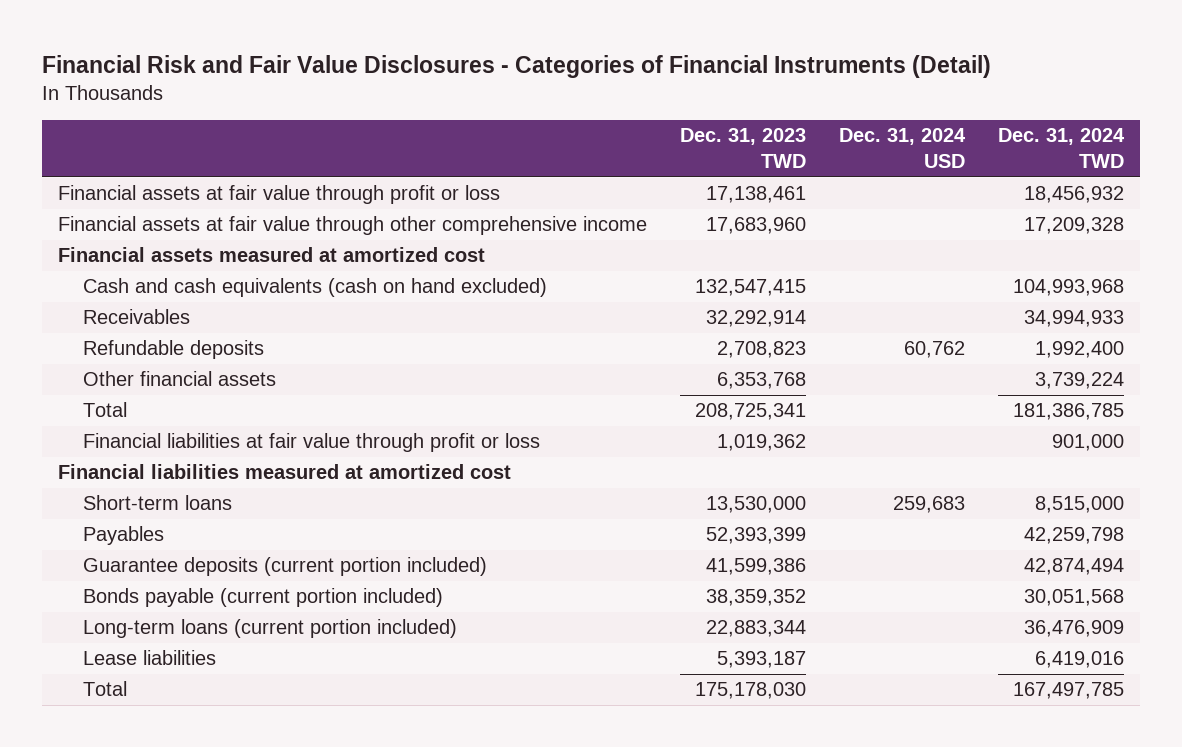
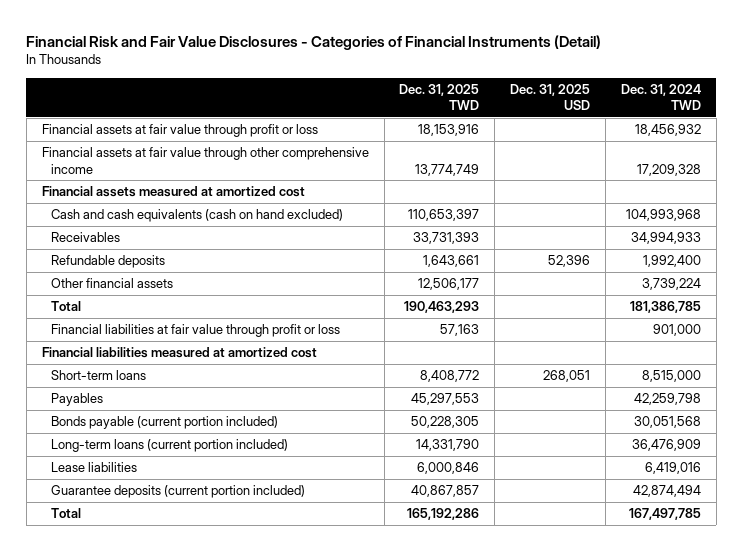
- | Dec. 31, 2023 TWD | Dec. 31, 2024 USD | Dec. 31, 2024 TWD
+ | Dec. 31, 2025 TWD | Dec. 31, 2025 USD | Dec. 31, 2024 TWD
moved down: Guarantee deposits (current portion included) | 40,867,857 | | 42,874,494

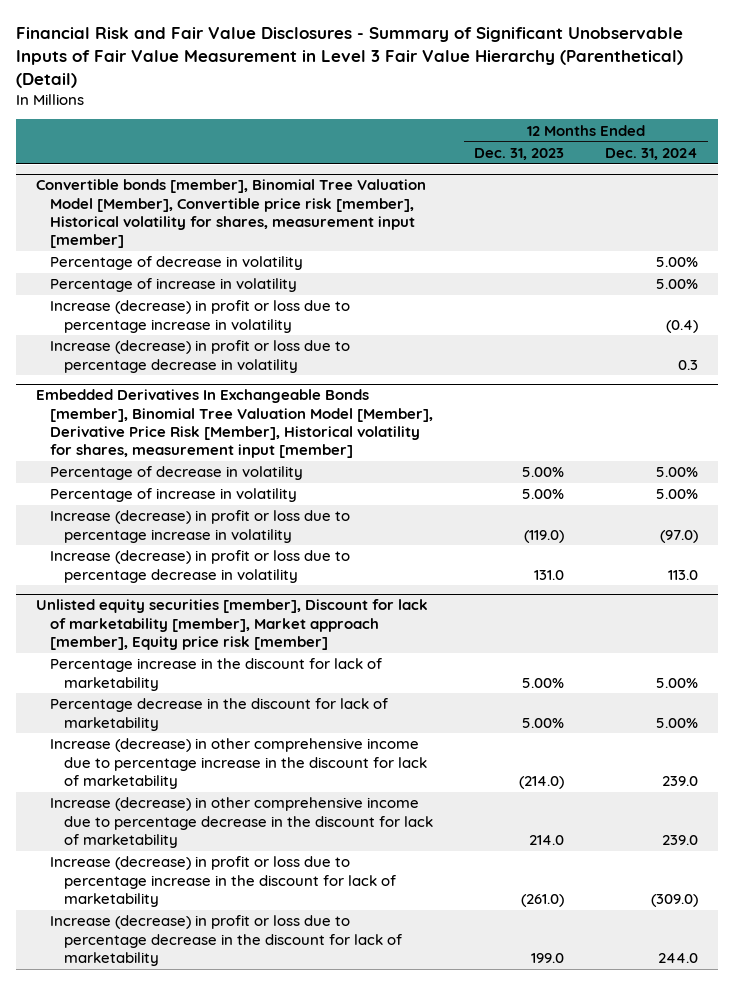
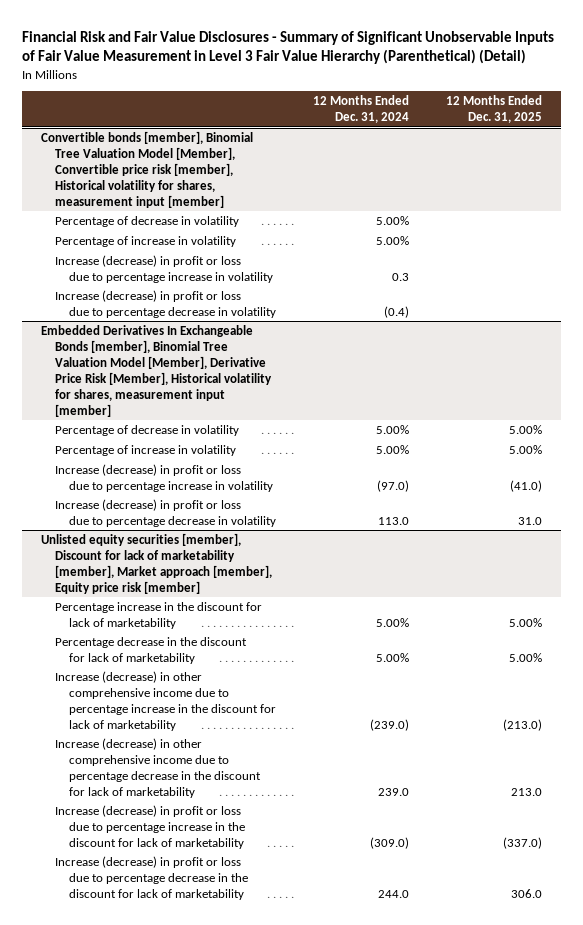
- | 12 Months Ended Dec. 31, 2023 | 12 Months Ended Dec. 31, 2024
+ | 12 Months Ended Dec. 31, 2024 | 12 Months Ended Dec. 31, 2025
@ Convertible bonds [member], Binomial Tree Valuation Model [Member], Convertible price risk [member], Historical volatility for shares, measurement input [member]
- Increase (decrease) in profit or loss due to percentage increase in volatility | | (0.4)
- Increase (decrease) in profit or loss due to percentage decrease in volatility | | 0.3
+ Increase (decrease) in profit or loss due to percentage increase in volatility | 0.3 |
+ Increase (decrease) in profit or loss due to percentage decrease in volatility | (0.4) |
@ Unlisted equity securities [member], Discount for lack of marketability [member], Market approach [member], Equity price risk [member]
- Increase (decrease) in other comprehensive income due to percentage increase in the discount for lack of marketability | (214.0) | 239.0
+ Increase (decrease) in other comprehensive income due to percentage increase in the discount for lack of marketability | (239.0) | (213.0)

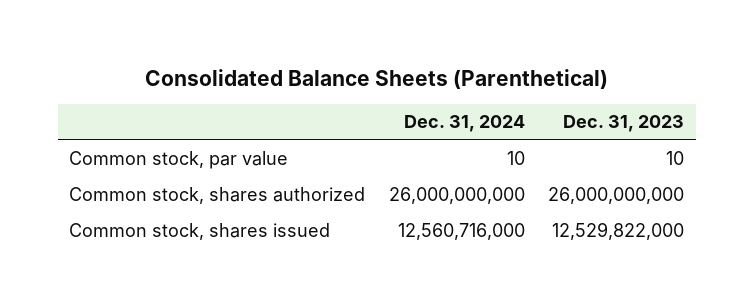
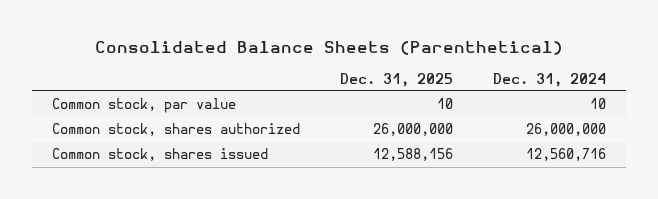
- | Dec. 31, 2024 | Dec. 31, 2023
+ | Dec. 31, 2025 | Dec. 31, 2024
- Common stock, shares authorized | 26,000,000,000 | 26,000,000,000
- Common stock, shares issued | 12,560,716,000 | 12,529,822,000
+ Common stock, shares authorized | 26,000,000 | 26,000,000
+ Common stock, shares issued | 12,588,156 | 12,560,716

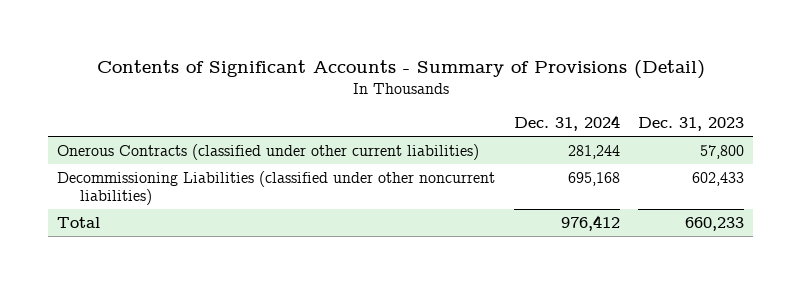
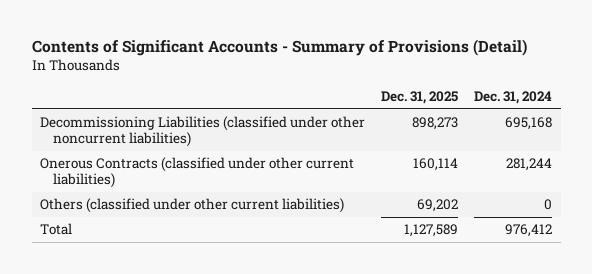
- | Dec. 31, 2024 | Dec. 31, 2023
+ | Dec. 31, 2025 | Dec. 31, 2024
moved down: Onerous Contracts (classified under other current liabilities) | 160,114 | 281,244
+ Others (classified under other current liabilities) | 69,202 | 0

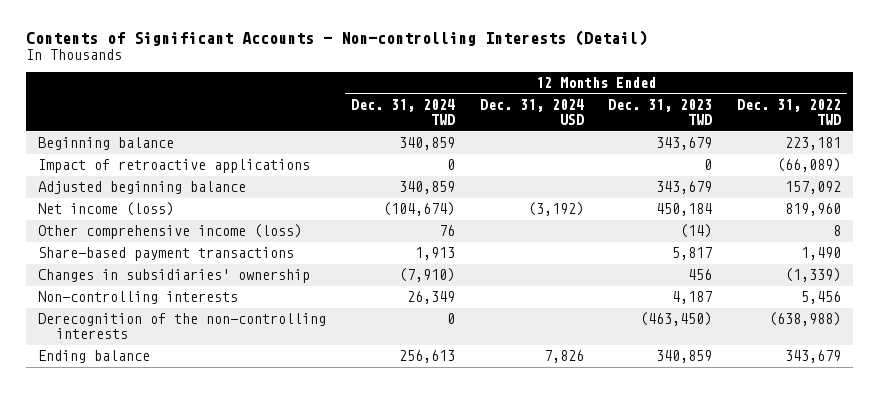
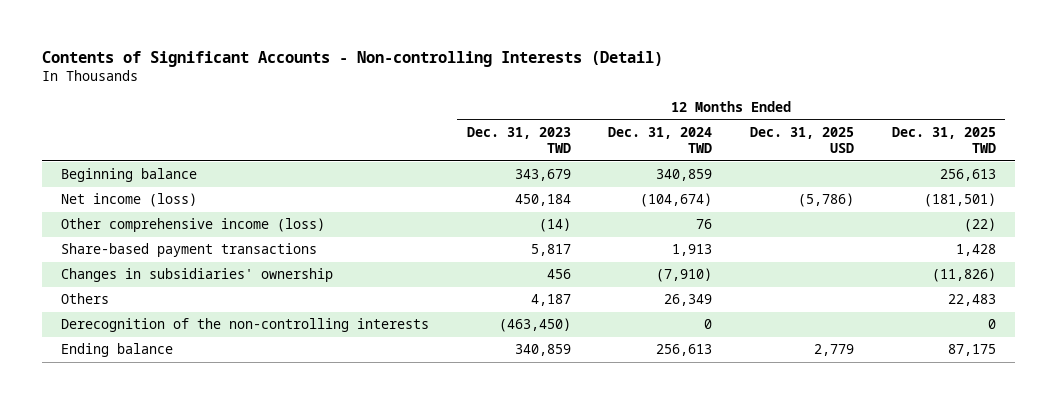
- | 12 Months Ended Dec. 31, 2024 TWD | 12 Months Ended Dec. 31, 2024 USD | 12 Months Ended Dec. 31, 2023 TWD | 12 Months Ended Dec. 31, 2022 TWD
+ | 12 Months Ended Dec. 31, 2023 TWD | 12 Months Ended Dec. 31, 2024 TWD | 12 Months Ended Dec. 31, 2025 USD | 12 Months Ended Dec. 31, 2025 TWD
- Impact of retroactive applications | 0 | | 0 | (66,089)
- Adjusted beginning balance | 340,859 | | 343,679 | 157,092
- Non-controlling interests | 26,349 | | 4,187 | 5,456
+ Others | 4,187 | 26,349 | | 22,483

